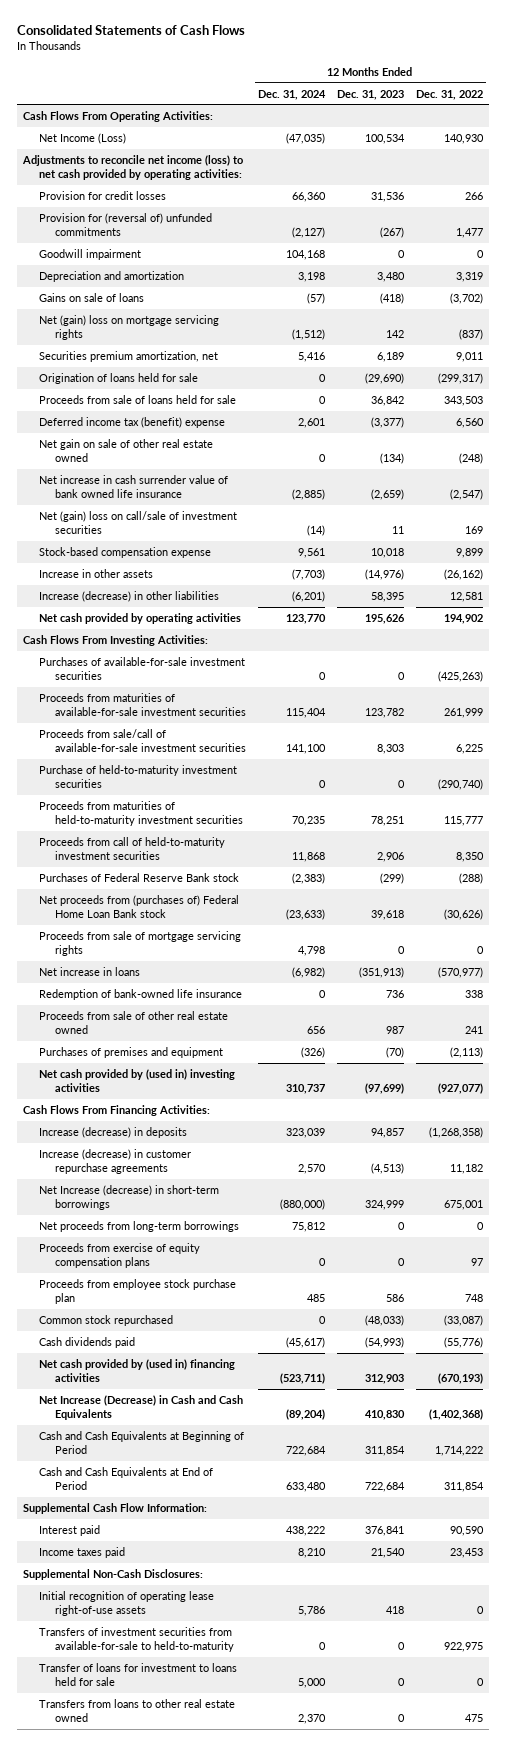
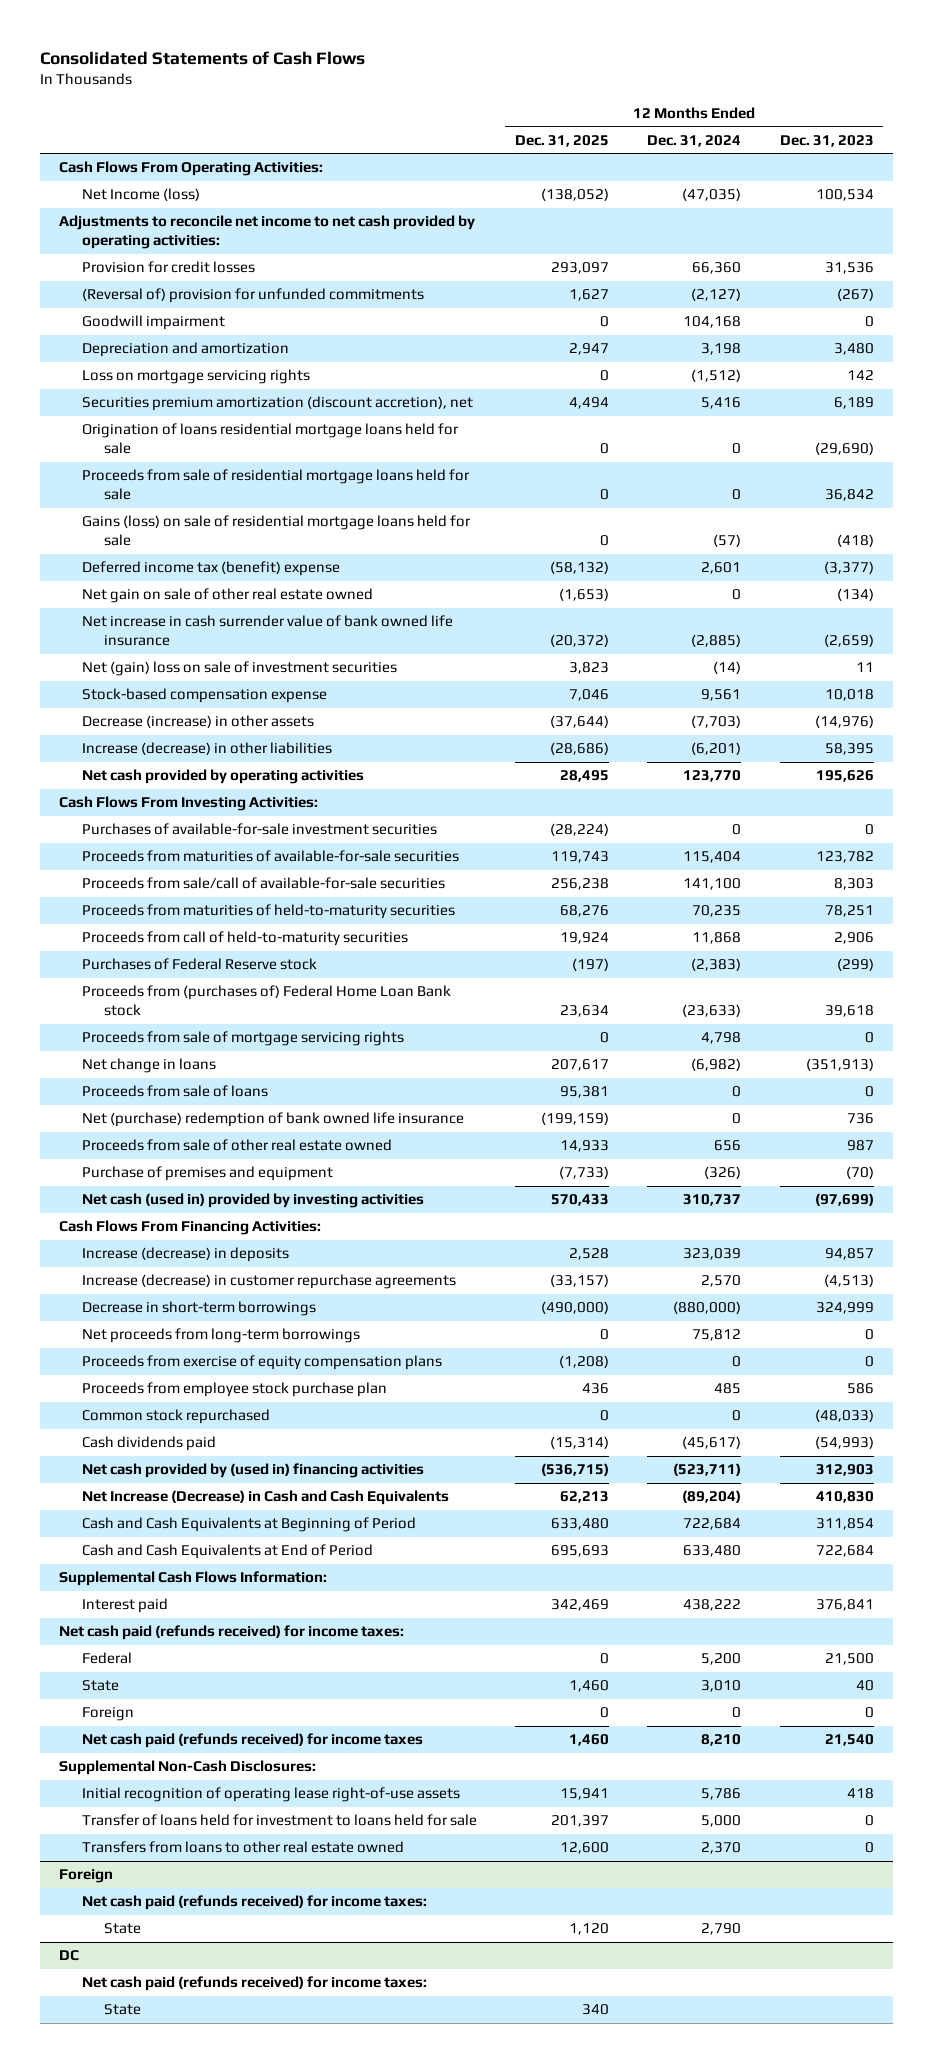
- | 12 Months Ended Dec. 31, 2024 | 12 Months Ended Dec. 31, 2023 | 12 Months Ended Dec. 31, 2022
+ | 12 Months Ended Dec. 31, 2025 | 12 Months Ended Dec. 31, 2024 | 12 Months Ended Dec. 31, 2023
- Net Income (Loss) | (47,035) | 100,534 | 140,930
- Adjustments to reconcile net income (loss) to net cash provided by operating activities:
+ Net Income (loss) | (138,052) | (47,035) | 100,534
+ Adjustments to reconcile net income to net cash provided by operating activities:
- Provision for (reversal of) unfunded commitments | (2,127) | (267) | 1,477
+ (Reversal of) provision for unfunded commitments | 1,627 | (2,127) | (267)
- Gains on sale of loans | (57) | (418) | (3,702)
- Net (gain) loss on mortgage servicing rights | (1,512) | 142 | (837)
- Securities premium amortization, net | 5,416 | 6,189 | 9,011
- Origination of loans held for sale | 0 | (29,690) | (299,317)
- Proceeds from sale of loans held for sale | 0 | 36,842 | 343,503
+ Loss on mortgage servicing rights | 0 | (1,512) | 142
+ Securities premium amortization (discount accretion), net | 4,494 | 5,416 | 6,189
+ Origination of loans residential mortgage loans held for sale | 0 | 0 | (29,690)
+ Proceeds from sale of residential mortgage loans held for sale | 0 | 0 | 36,842
+ Gains (loss) on sale of residential mortgage loans held for sale | 0 | (57) | (418)
- Net (gain) loss on call/sale of investment securities | (14) | 11 | 169
+ Net (gain) loss on sale of investment securities | 3,823 | (14) | 11
- Increase in other assets | (7,703) | (14,976) | (26,162)
+ Decrease (increase) in other assets | (37,644) | (7,703) | (14,976)
- Proceeds from maturities of available-for-sale investment securities | 115,404 | 123,782 | 261,999
- Proceeds from sale/call of available-for-sale investment securities | 141,100 | 8,303 | 6,225
- Purchase of held-to-maturity investment securities | 0 | 0 | (290,740)
- Proceeds from maturities of held-to-maturity investment securities | 70,235 | 78,251 | 115,777
- Proceeds from call of held-to-maturity investment securities | 11,868 | 2,906 | 8,350
- Purchases of Federal Reserve Bank stock | (2,383) | (299) | (288)
- Net proceeds from (purchases of) Federal Home Loan Bank stock | (23,633) | 39,618 | (30,626)
+ Proceeds from maturities of available-for-sale securities | 119,743 | 115,404 | 123,782
+ Proceeds from sale/call of available-for-sale securities | 256,238 | 141,100 | 8,303
+ Proceeds from maturities of held-to-maturity securities | 68,276 | 70,235 | 78,251
+ Proceeds from call of held-to-maturity securities | 19,924 | 11,868 | 2,906
+ Purchases of Federal Reserve stock | (197) | (2,383) | (299)
+ Proceeds from (purchases of) Federal Home Loan Bank stock | 23,634 | (23,633) | 39,618
- Net increase in loans | (6,982) | (351,913) | (570,977)
- Redemption of bank-owned life insurance | 0 | 736 | 338
+ Net change in loans | 207,617 | (6,982) | (351,913)
+ Proceeds from sale of loans | 95,381 | 0 | 0
+ Net (purchase) redemption of bank owned life insurance | (199,159) | 0 | 736
- Purchases of premises and equipment | (326) | (70) | (2,113)
- Net cash provided by (used in) investing activities | 310,737 | (97,699) | (927,077)
+ Purchase of premises and equipment | (7,733) | (326) | (70)
+ Net cash (used in) provided by investing activities | 570,433 | 310,737 | (97,699)
- Net Increase (decrease) in short-term borrowings | (880,000) | 324,999 | 675,001
+ Decrease in short-term borrowings | (490,000) | (880,000) | 324,999
- Supplemental Cash Flow Information:
+ Supplemental Cash Flows Information:
- Income taxes paid | 8,210 | 21,540 | 23,453
+ Net cash paid (refunds received) for income taxes:
+ Federal | 0 | 5,200 | 21,500
+ State | 1,460 | 3,010 | 40
+ Foreign | 0 | 0 | 0
+ Net cash paid (refunds received) for income taxes | 1,460 | 8,210 | 21,540
- Transfers of investment securities from available-for-sale to held-to-maturity | 0 | 0 | 922,975
- Transfer of loans for investment to loans held for sale | 5,000 | 0 | 0
+ Transfer of loans held for investment to loans held for sale | 201,397 | 5,000 | 0
+ Foreign
+ Net cash paid (refunds received) for income taxes:
+ State | 1,120 | 2,790 |
+ DC
+ Net cash paid (refunds received) for income taxes:
+ State | 340 | |

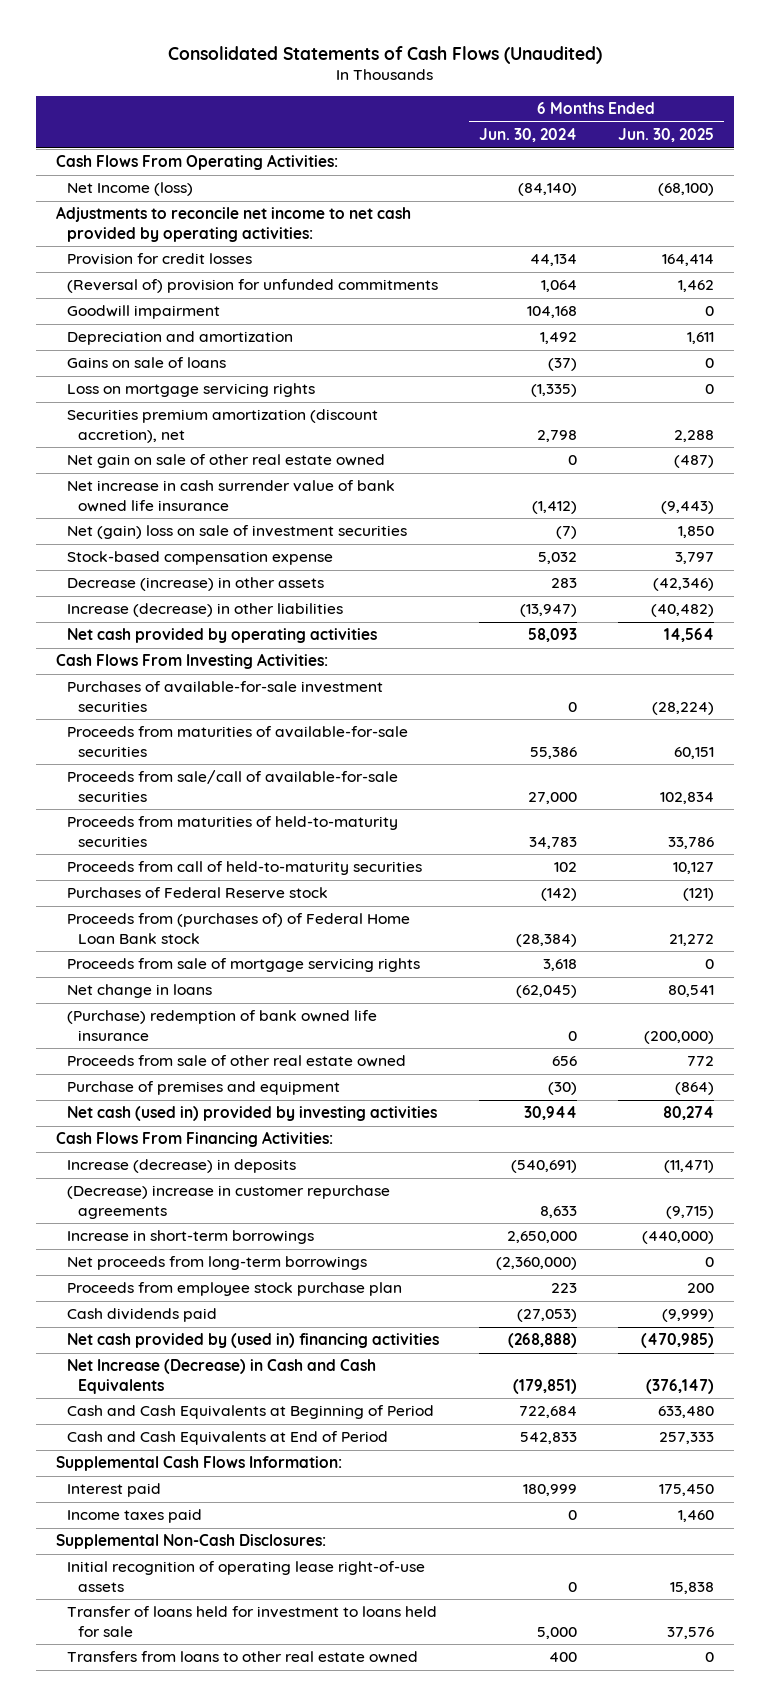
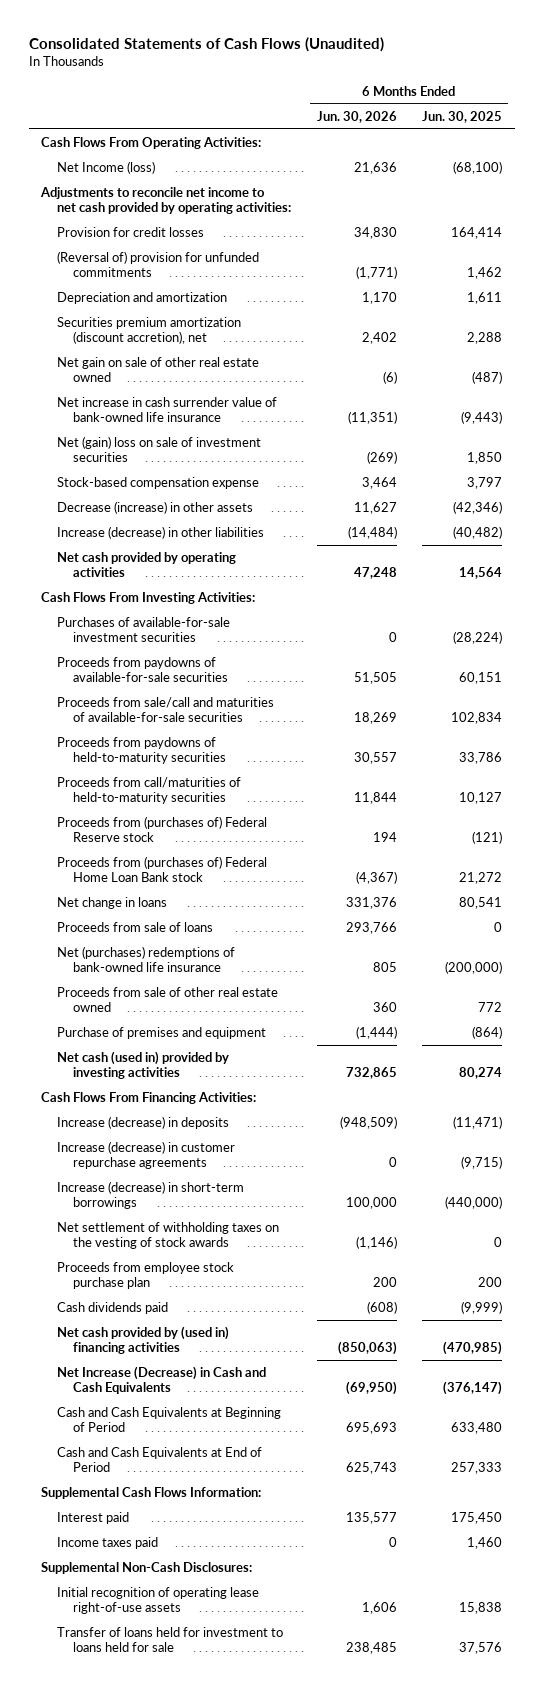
- | 6 Months Ended Jun. 30, 2024 | 6 Months Ended Jun. 30, 2025
+ | 6 Months Ended Jun. 30, 2026 | 6 Months Ended Jun. 30, 2025
- Goodwill impairment | 104,168 | 0
- Gains on sale of loans | (37) | 0
- Loss on mortgage servicing rights | (1,335) | 0
- Net increase in cash surrender value of bank owned life insurance | (1,412) | (9,443)
+ Net increase in cash surrender value of bank-owned life insurance | (11,351) | (9,443)
- Proceeds from maturities of available-for-sale securities | 55,386 | 60,151
- Proceeds from sale/call of available-for-sale securities | 27,000 | 102,834
- Proceeds from maturities of held-to-maturity securities | 34,783 | 33,786
- Proceeds from call of held-to-maturity securities | 102 | 10,127
- Purchases of Federal Reserve stock | (142) | (121)
- Proceeds from (purchases of) of Federal Home Loan Bank stock | (28,384) | 21,272
- Proceeds from sale of mortgage servicing rights | 3,618 | 0
+ Proceeds from paydowns of available-for-sale securities | 51,505 | 60,151
+ Proceeds from sale/call and maturities of available-for-sale securities | 18,269 | 102,834
+ Proceeds from paydowns of held-to-maturity securities | 30,557 | 33,786
+ Proceeds from call/maturities of held-to-maturity securities | 11,844 | 10,127
+ Proceeds from (purchases of) Federal Reserve stock | 194 | (121)
+ Proceeds from (purchases of) Federal Home Loan Bank stock | (4,367) | 21,272
- (Purchase) redemption of bank owned life insurance | 0 | (200,000)
+ Proceeds from sale of loans | 293,766 | 0
+ Net (purchases) redemptions of bank-owned life insurance | 805 | (200,000)
- (Decrease) increase in customer repurchase agreements | 8,633 | (9,715)
- Increase in short-term borrowings | 2,650,000 | (440,000)
- Net proceeds from long-term borrowings | (2,360,000) | 0
+ Increase (decrease) in customer repurchase agreements | 0 | (9,715)
+ Increase (decrease) in short-term borrowings | 100,000 | (440,000)
+ Net settlement of withholding taxes on the vesting of stock awards | (1,146) | 0
- Transfers from loans to other real estate owned | 400 | 0

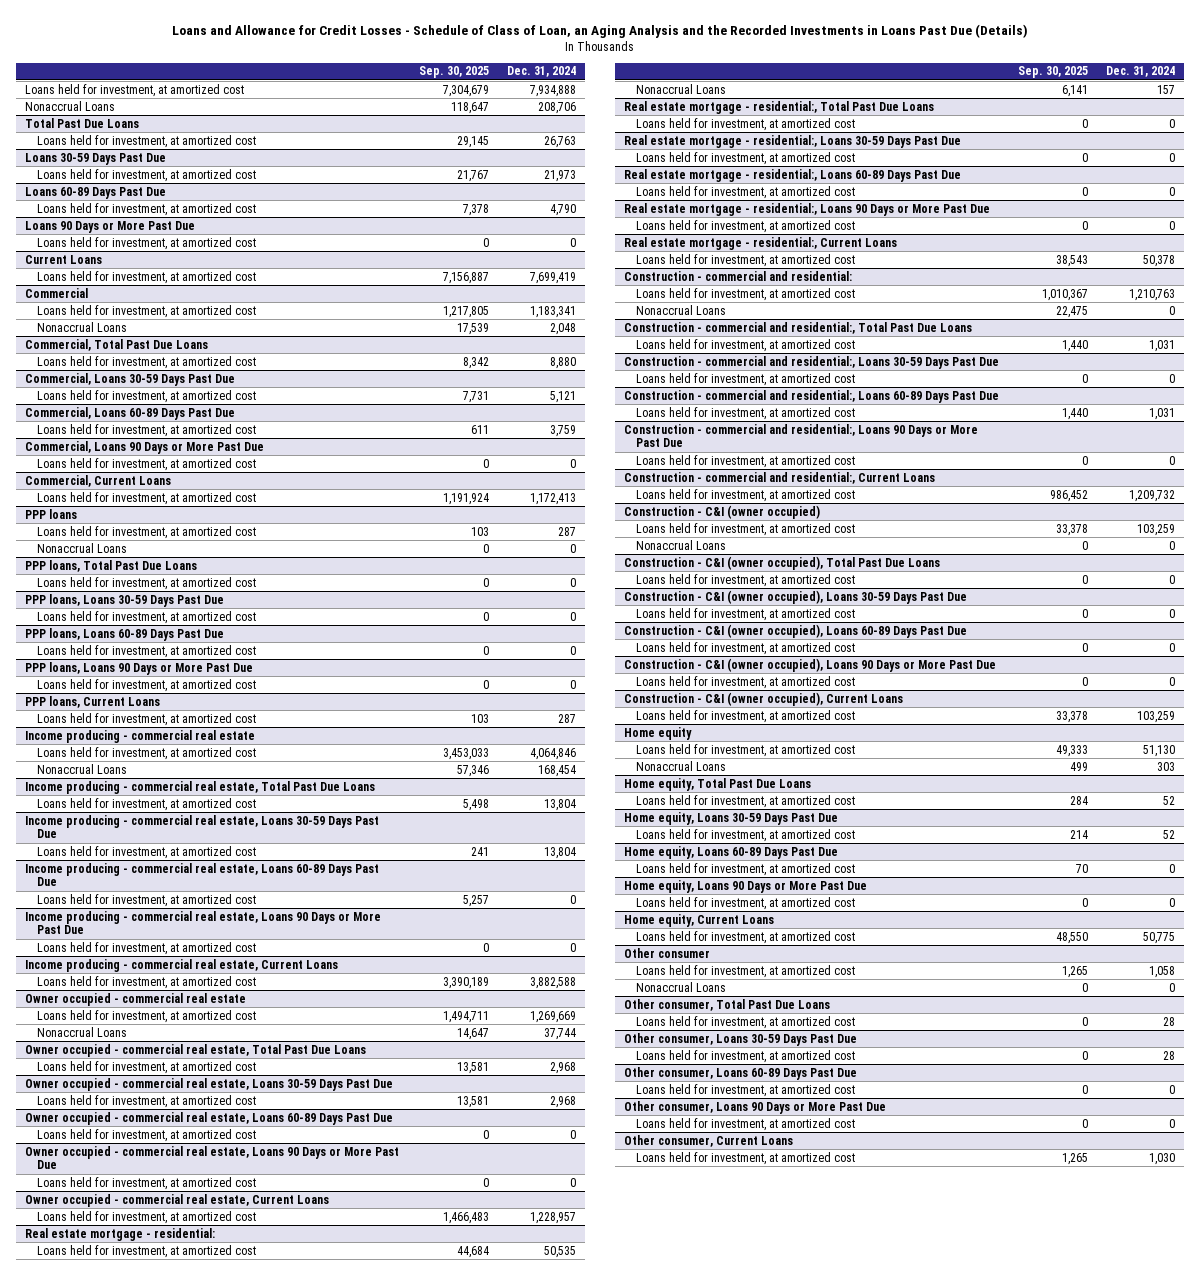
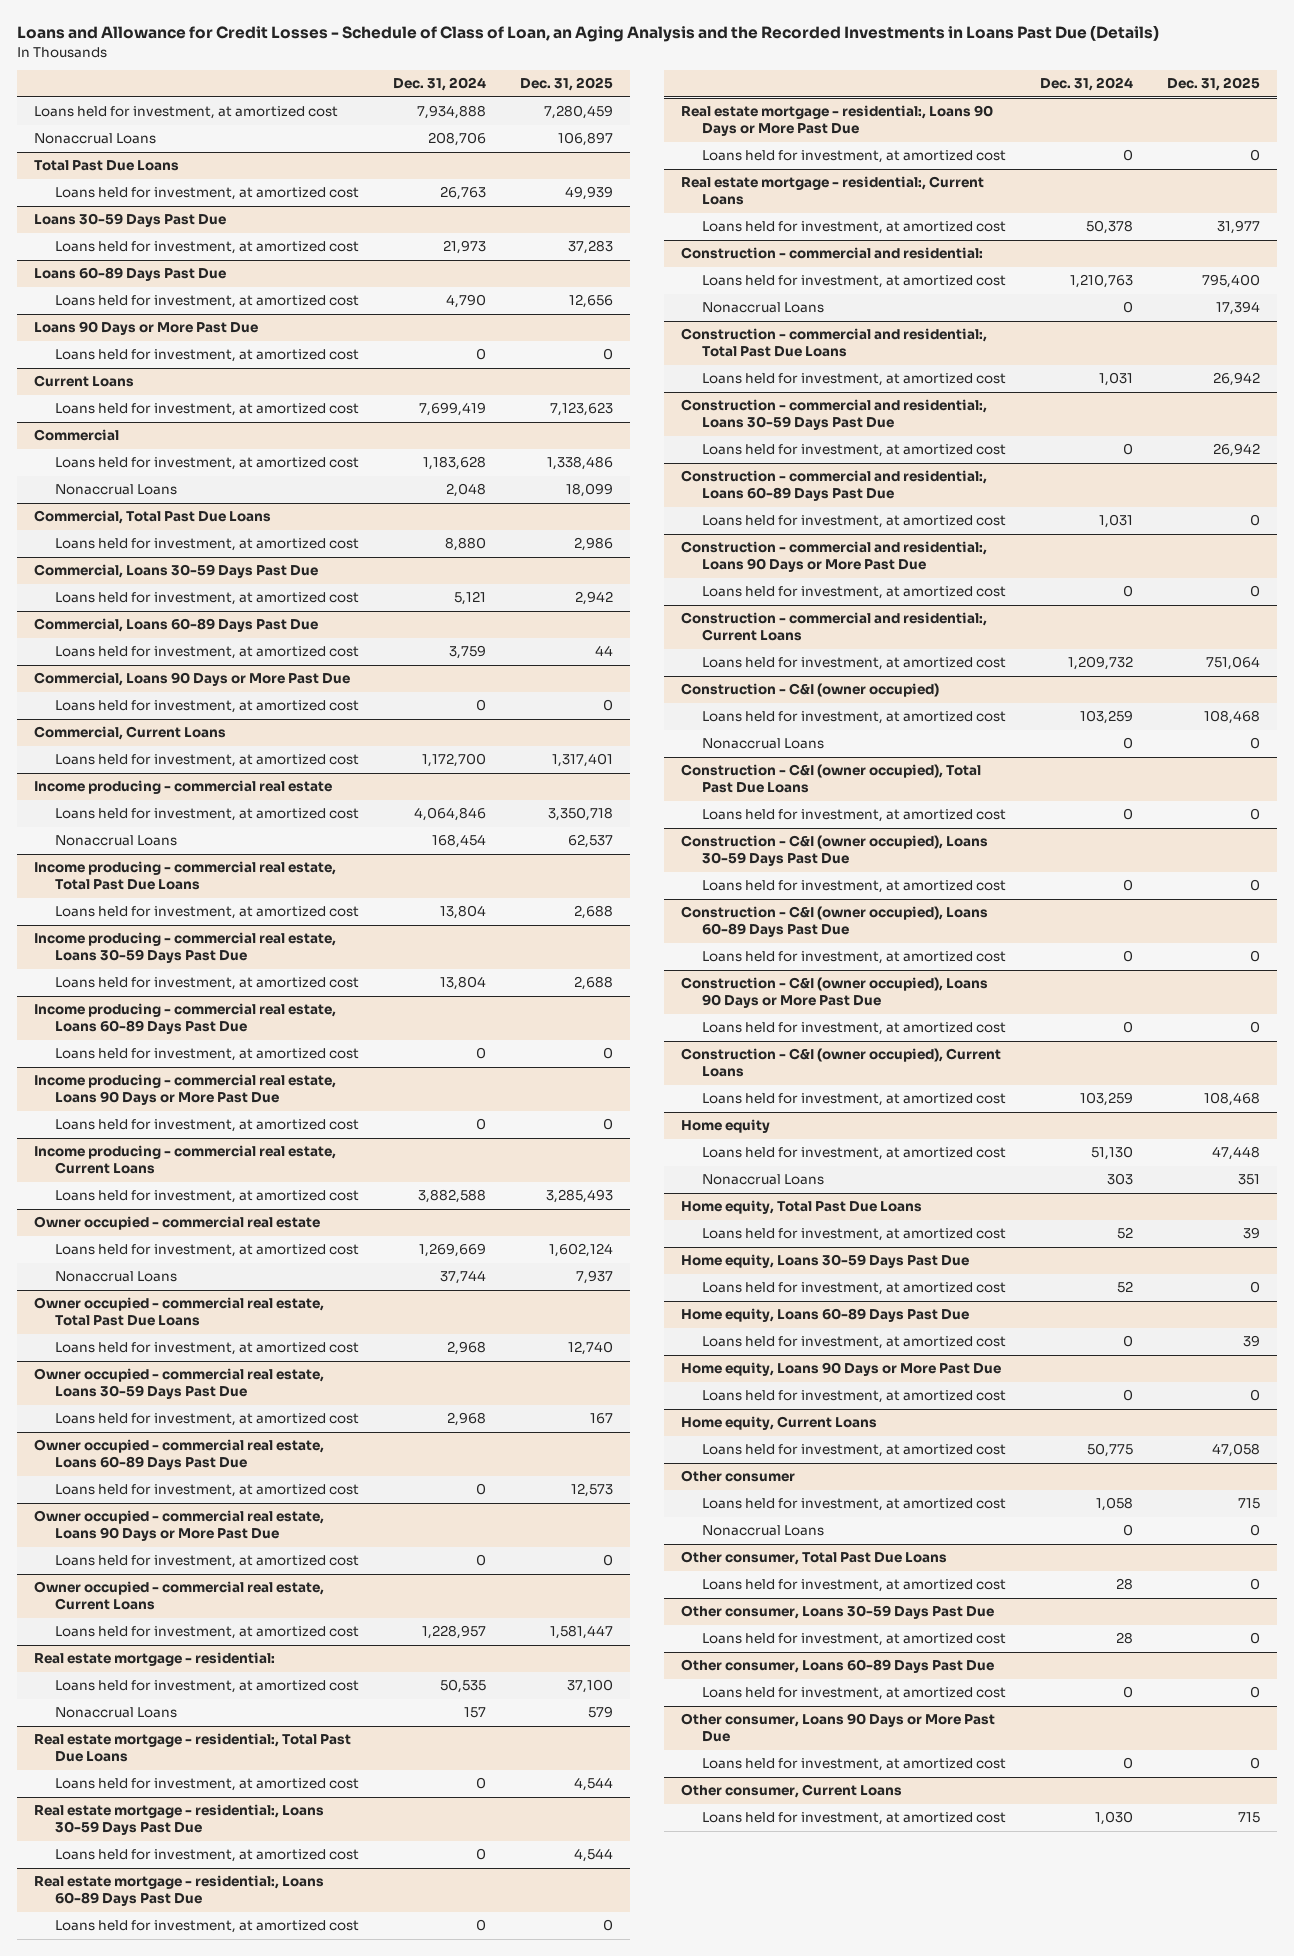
- | Sep. 30, 2025 | Dec. 31, 2024
+ | Dec. 31, 2024 | Dec. 31, 2025
@ Commercial
- Loans held for investment, at amortized cost | 1,217,805 | 1,183,341
+ Loans held for investment, at amortized cost | 1,183,628 | 1,338,486
@ Commercial, Current Loans
- Loans held for investment, at amortized cost | 1,191,924 | 1,172,413
- PPP loans
- Loans held for investment, at amortized cost | 103 | 287
- Nonaccrual Loans | 0 | 0
- PPP loans, Total Past Due Loans
- Loans held for investment, at amortized cost | 0 | 0
- PPP loans, Loans 30-59 Days Past Due
- Loans held for investment, at amortized cost | 0 | 0
- PPP loans, Loans 60-89 Days Past Due
- Loans held for investment, at amortized cost | 0 | 0
- PPP loans, Loans 90 Days or More Past Due
- Loans held for investment, at amortized cost | 0 | 0
- PPP loans, Current Loans
- Loans held for investment, at amortized cost | 103 | 287
@ Commercial, Current Loans
+ Loans held for investment, at amortized cost | 1,172,700 | 1,317,401

